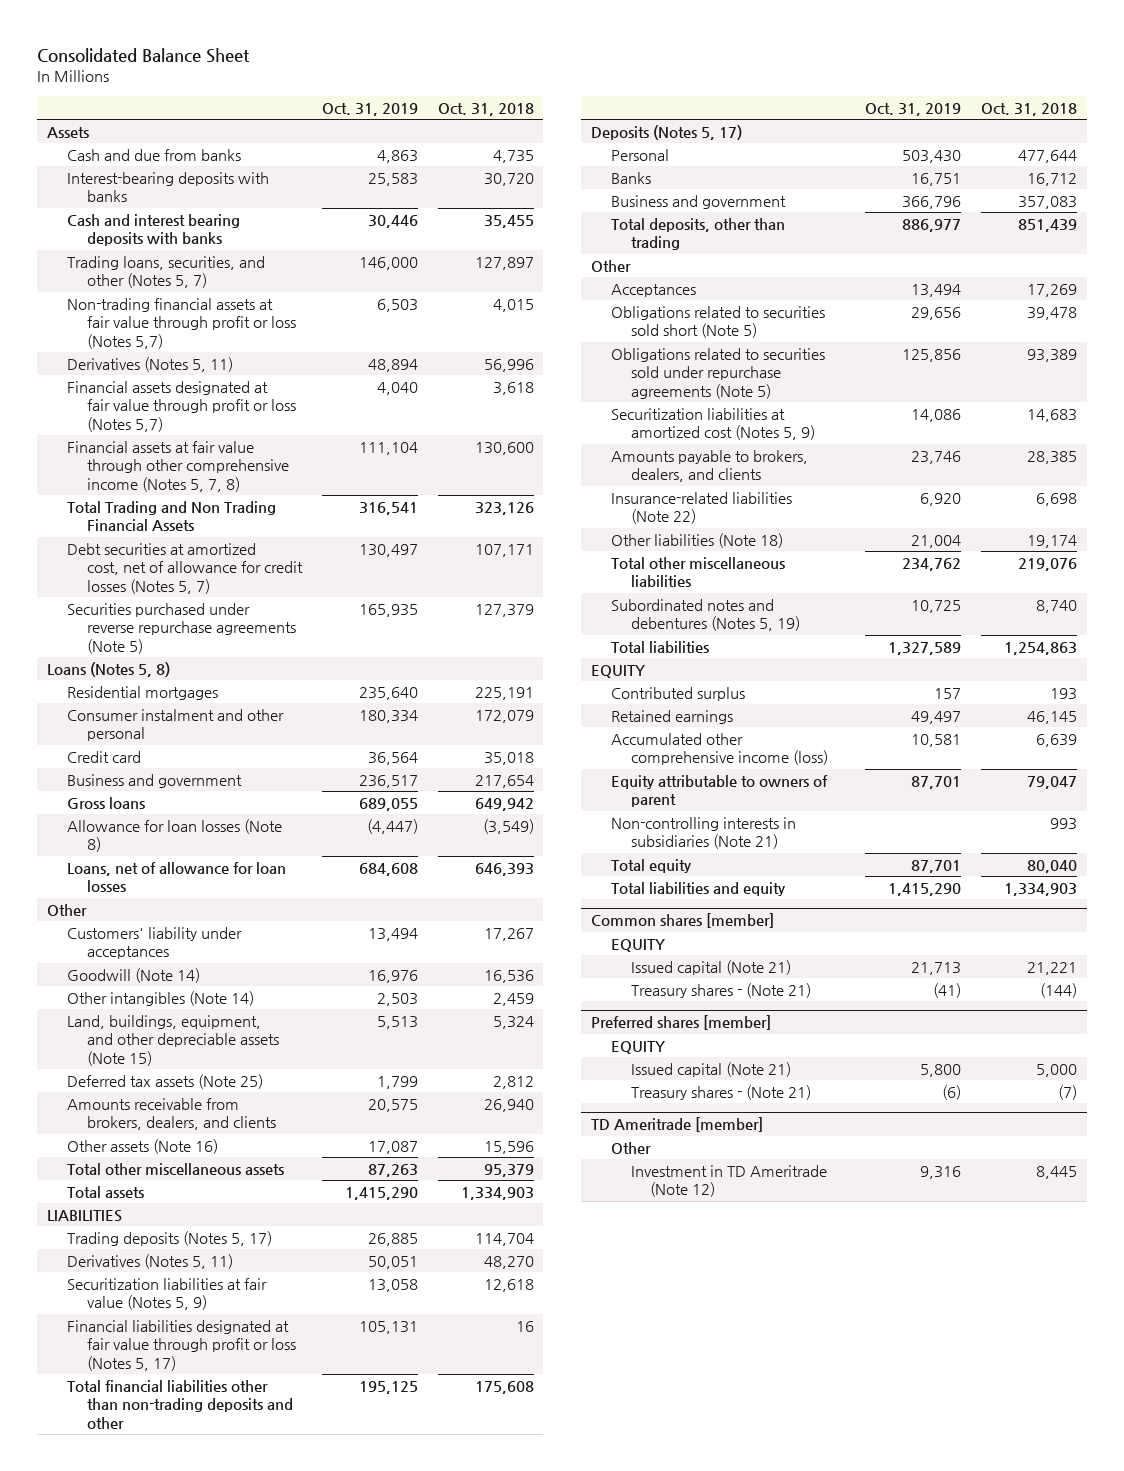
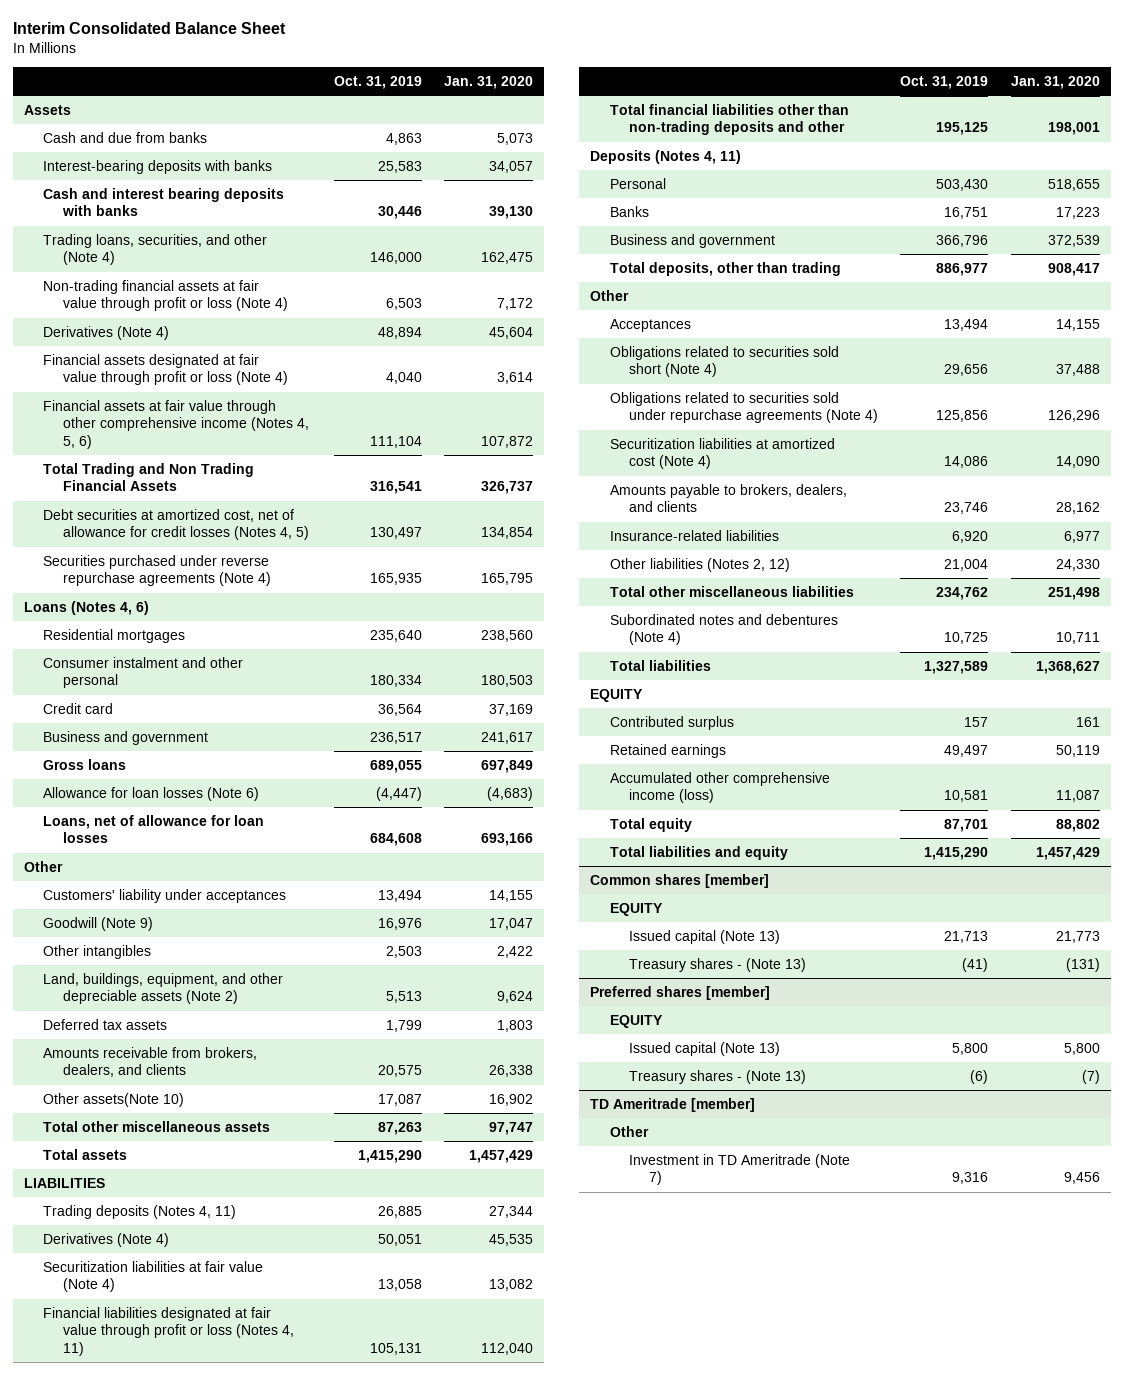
- Consolidated Balance Sheet
+ Interim Consolidated Balance Sheet
- | Oct. 31, 2019 | Oct. 31, 2018
+ | Oct. 31, 2019 | Jan. 31, 2020
- Trading loans, securities, and other (Notes 5, 7) | 146,000 | 127,897
- Non-trading financial assets at fair value through profit or loss (Notes 5,7) | 6,503 | 4,015
- Derivatives (Notes 5, 11) | 48,894 | 56,996
- Financial assets designated at fair value through profit or loss (Notes 5,7) | 4,040 | 3,618
- Financial assets at fair value through other comprehensive income (Notes 5, 7, 8) | 111,104 | 130,600
+ Trading loans, securities, and other (Note 4) | 146,000 | 162,475
+ Non-trading financial assets at fair value through profit or loss (Note 4) | 6,503 | 7,172
+ Derivatives (Note 4) | 48,894 | 45,604
+ Financial assets designated at fair value through profit or loss (Note 4) | 4,040 | 3,614
+ Financial assets at fair value through other comprehensive income (Notes 4, 5, 6) | 111,104 | 107,872
- Debt securities at amortized cost, net of allowance for credit losses (Notes 5, 7) | 130,497 | 107,171
- Securities purchased under reverse repurchase agreements (Note 5) | 165,935 | 127,379
- Loans (Notes 5, 8)
+ Debt securities at amortized cost, net of allowance for credit losses (Notes 4, 5) | 130,497 | 134,854
+ Securities purchased under reverse repurchase agreements (Note 4) | 165,935 | 165,795
+ Loans (Notes 4, 6)
- Allowance for loan losses (Note 8) | (4,447) | (3,549)
+ Allowance for loan losses (Note 6) | (4,447) | (4,683)
- Goodwill (Note 14) | 16,976 | 16,536
- Other intangibles (Note 14) | 2,503 | 2,459
- Land, buildings, equipment, and other depreciable assets (Note 15) | 5,513 | 5,324
- Deferred tax assets (Note 25) | 1,799 | 2,812
+ Goodwill (Note 9) | 16,976 | 17,047
+ Other intangibles | 2,503 | 2,422
+ Land, buildings, equipment, and other depreciable assets (Note 2) | 5,513 | 9,624
+ Deferred tax assets | 1,799 | 1,803
- Other assets (Note 16) | 17,087 | 15,596
+ Other assets(Note 10) | 17,087 | 16,902
- Trading deposits (Notes 5, 17) | 26,885 | 114,704
- Derivatives (Notes 5, 11) | 50,051 | 48,270
- Securitization liabilities at fair value (Notes 5, 9) | 13,058 | 12,618
- Financial liabilities designated at fair value through profit or loss (Notes 5, 17) | 105,131 | 16
+ Trading deposits (Notes 4, 11) | 26,885 | 27,344
+ Derivatives (Note 4) | 50,051 | 45,535
+ Securitization liabilities at fair value (Note 4) | 13,058 | 13,082
+ Financial liabilities designated at fair value through profit or loss (Notes 4, 11) | 105,131 | 112,040
- Deposits (Notes 5, 17)
+ Deposits (Notes 4, 11)
- Obligations related to securities sold short (Note 5) | 29,656 | 39,478
- Obligations related to securities sold under repurchase agreements (Note 5) | 125,856 | 93,389
- Securitization liabilities at amortized cost (Notes 5, 9) | 14,086 | 14,683
+ Obligations related to securities sold short (Note 4) | 29,656 | 37,488
+ Obligations related to securities sold under repurchase agreements (Note 4) | 125,856 | 126,296
+ Securitization liabilities at amortized cost (Note 4) | 14,086 | 14,090
- Insurance-related liabilities (Note 22) | 6,920 | 6,698
- Other liabilities (Note 18) | 21,004 | 19,174
+ Insurance-related liabilities | 6,920 | 6,977
+ Other liabilities (Notes 2, 12) | 21,004 | 24,330
- Subordinated notes and debentures (Notes 5, 19) | 10,725 | 8,740
+ Subordinated notes and debentures (Note 4) | 10,725 | 10,711
- Equity attributable to owners of parent | 87,701 | 79,047
- Non-controlling interests in subsidiaries (Note 21) | | 993
@ Common shares [member]
- Issued capital (Note 21) | 21,713 | 21,221
- Treasury shares - (Note 21) | (41) | (144)
+ Issued capital (Note 13) | 21,713 | 21,773
+ Treasury shares - (Note 13) | (41) | (131)
@ Preferred shares [member]
- Issued capital (Note 21) | 5,800 | 5,000
- Treasury shares - (Note 21) | (6) | (7)
+ Issued capital (Note 13) | 5,800 | 5,800
+ Treasury shares - (Note 13) | (6) | (7)
@ TD Ameritrade [member]
- Investment in TD Ameritrade (Note 12) | 9,316 | 8,445
+ Investment in TD Ameritrade (Note 7) | 9,316 | 9,456

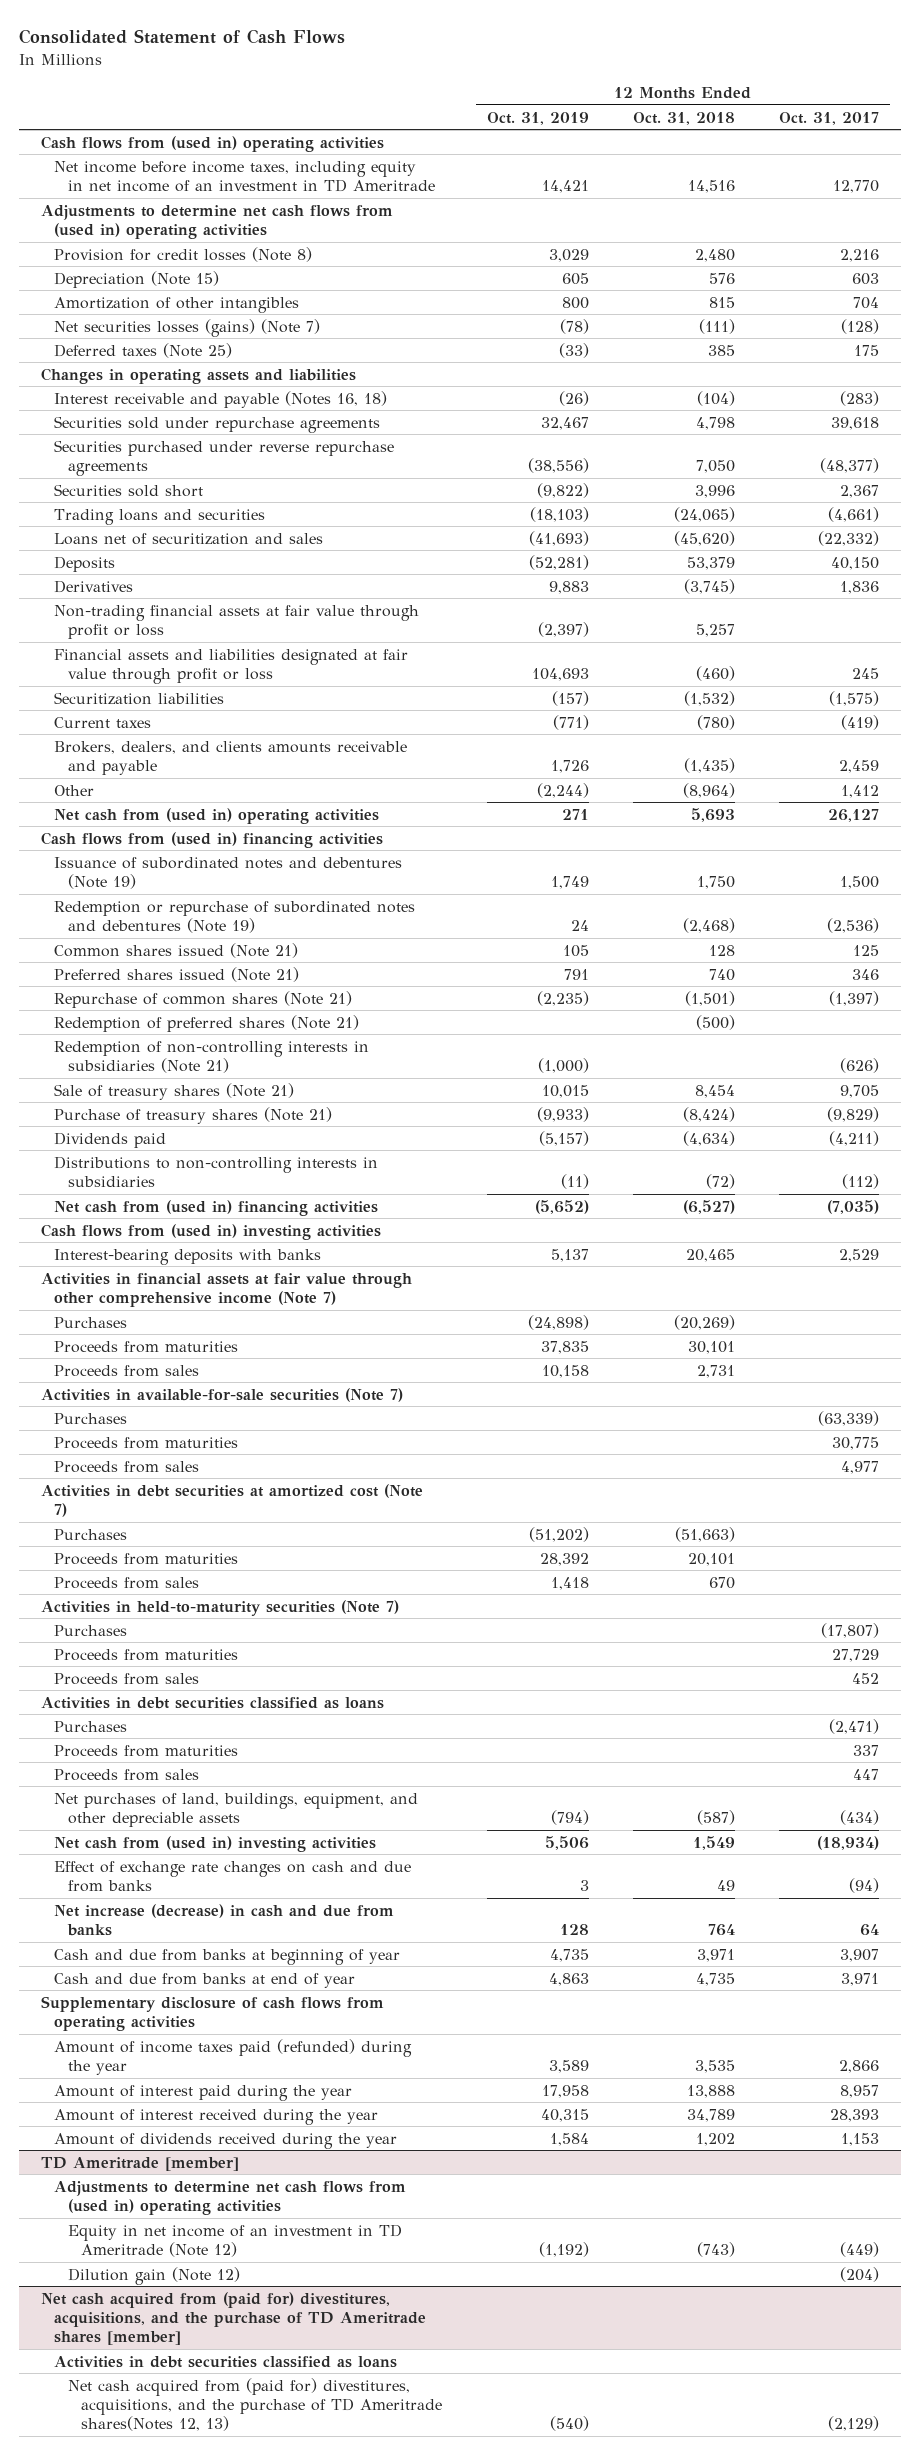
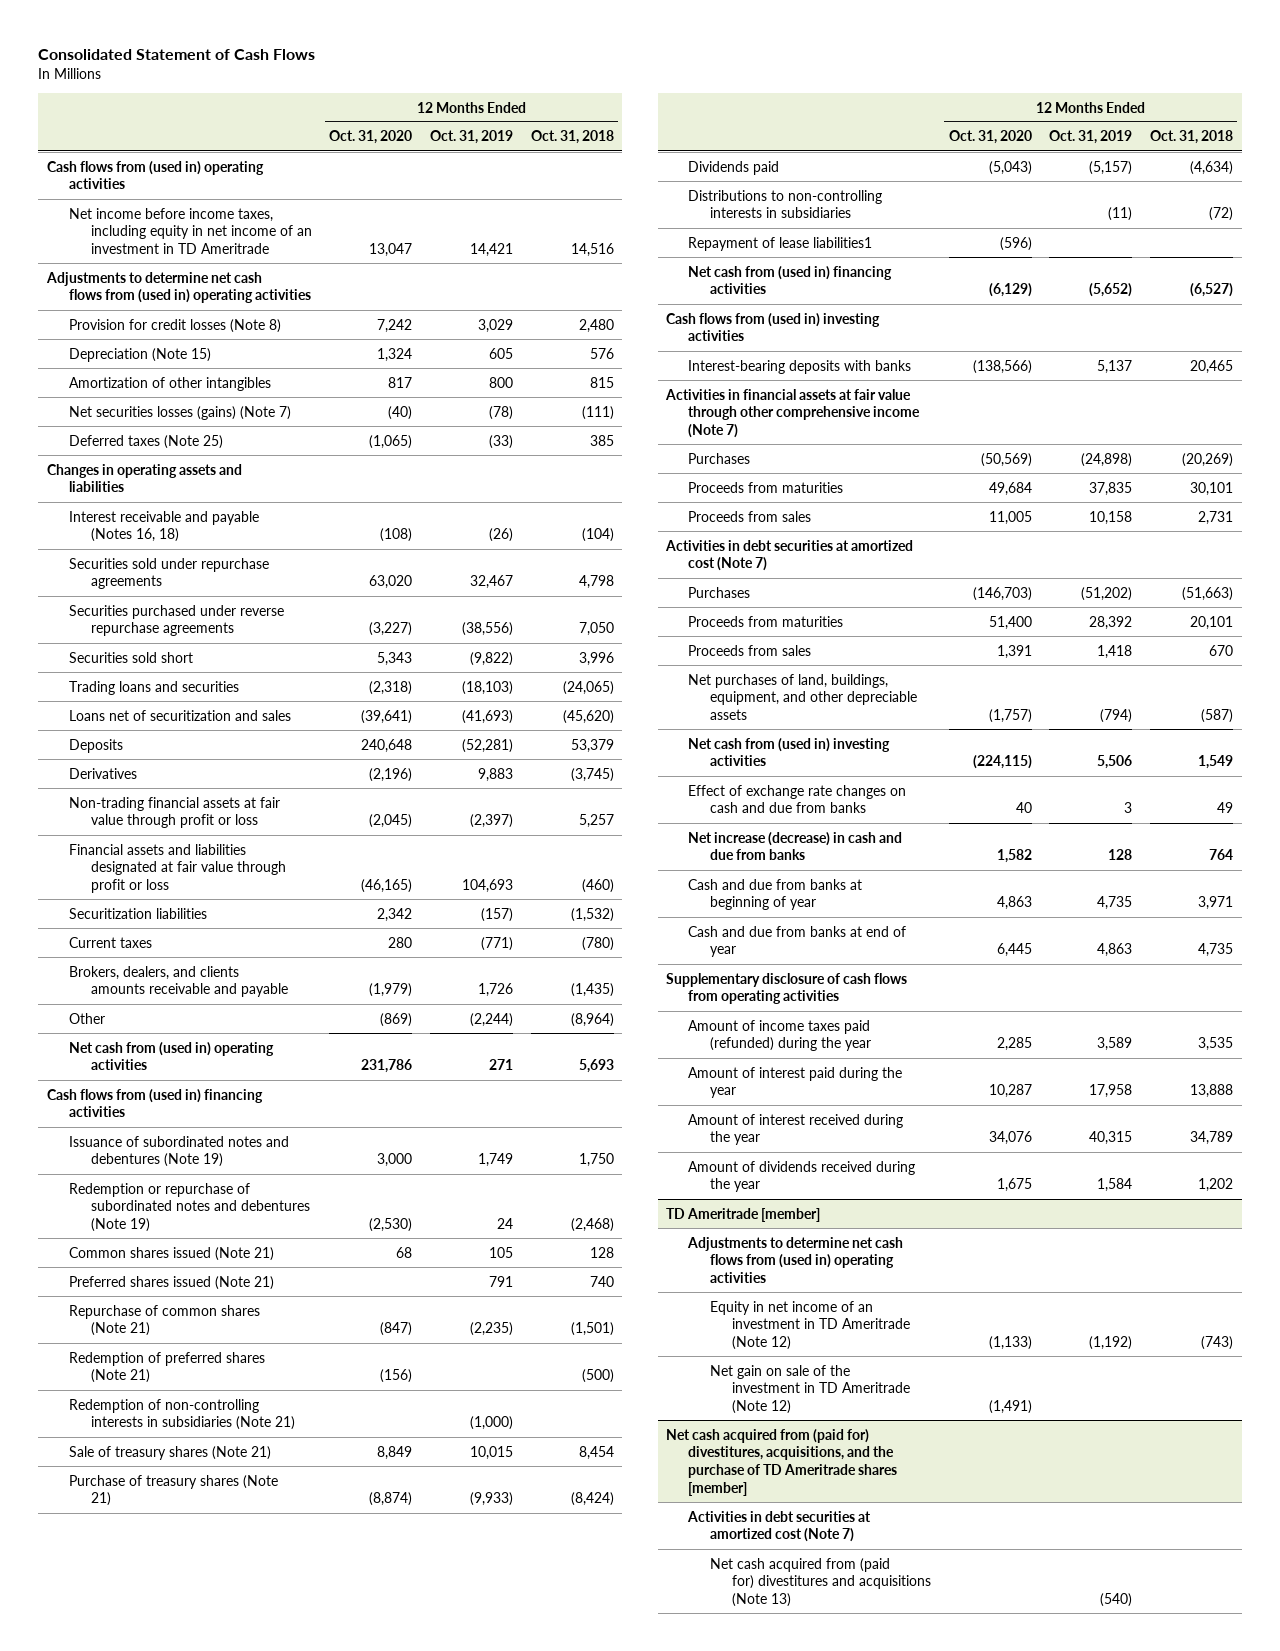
- | 12 Months Ended Oct. 31, 2019 | 12 Months Ended Oct. 31, 2018 | 12 Months Ended Oct. 31, 2017
+ | 12 Months Ended Oct. 31, 2020 | 12 Months Ended Oct. 31, 2019 | 12 Months Ended Oct. 31, 2018
+ Repayment of lease liabilities1 | (596) | |
- Activities in available-for-sale securities (Note 7)
- Purchases | | | (63,339)
- Proceeds from maturities | | | 30,775
- Proceeds from sales | | | 4,977
- Activities in held-to-maturity securities (Note 7)
- Purchases | | | (17,807)
- Proceeds from maturities | | | 27,729
- Proceeds from sales | | | 452
- Activities in debt securities classified as loans
- Purchases | | | (2,471)
- Proceeds from maturities | | | 337
- Proceeds from sales | | | 447
@ TD Ameritrade [member]
- Dilution gain (Note 12) | | | (204)
+ Net gain on sale of the investment in TD Ameritrade (Note 12) | (1,491) | |
@ Net cash acquired from (paid for) divestitures, acquisitions, and the purchase of TD Ameritrade shares [member]
- Activities in debt securities classified as loans
- Net cash acquired from (paid for) divestitures, acquisitions, and the purchase of TD Ameritrade shares(Notes 12, 13) | (540) | | (2,129)
+ Activities in debt securities at amortized cost (Note 7)
+ Net cash acquired from (paid for) divestitures and acquisitions (Note 13) | | (540) |

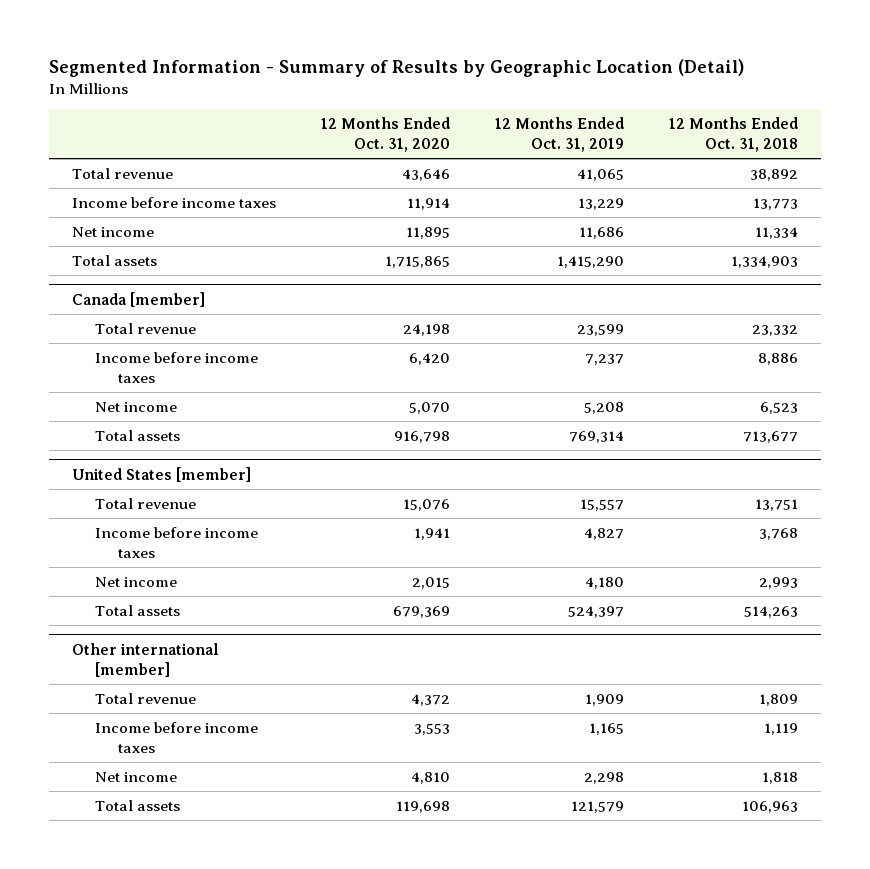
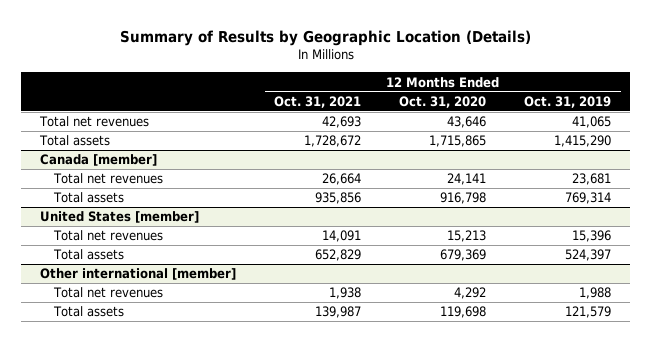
- Segmented Information - Summary of Results by Geographic Location (Detail)
+ Summary of Results by Geographic Location (Details)
- | 12 Months Ended Oct. 31, 2020 | 12 Months Ended Oct. 31, 2019 | 12 Months Ended Oct. 31, 2018
+ | 12 Months Ended Oct. 31, 2021 | 12 Months Ended Oct. 31, 2020 | 12 Months Ended Oct. 31, 2019
- Total revenue | 43,646 | 41,065 | 38,892
- Income before income taxes | 11,914 | 13,229 | 13,773
- Net income | 11,895 | 11,686 | 11,334
+ Total net revenues | 42,693 | 43,646 | 41,065
@ Canada [member]
- Total revenue | 24,198 | 23,599 | 23,332
- Income before income taxes | 6,420 | 7,237 | 8,886
- Net income | 5,070 | 5,208 | 6,523
+ Total net revenues | 26,664 | 24,141 | 23,681
@ United States [member]
- Total revenue | 15,076 | 15,557 | 13,751
- Income before income taxes | 1,941 | 4,827 | 3,768
- Net income | 2,015 | 4,180 | 2,993
+ Total net revenues | 14,091 | 15,213 | 15,396
@ Other international [member]
- Total revenue | 4,372 | 1,909 | 1,809
- Income before income taxes | 3,553 | 1,165 | 1,119
- Net income | 4,810 | 2,298 | 1,818
+ Total net revenues | 1,938 | 4,292 | 1,988

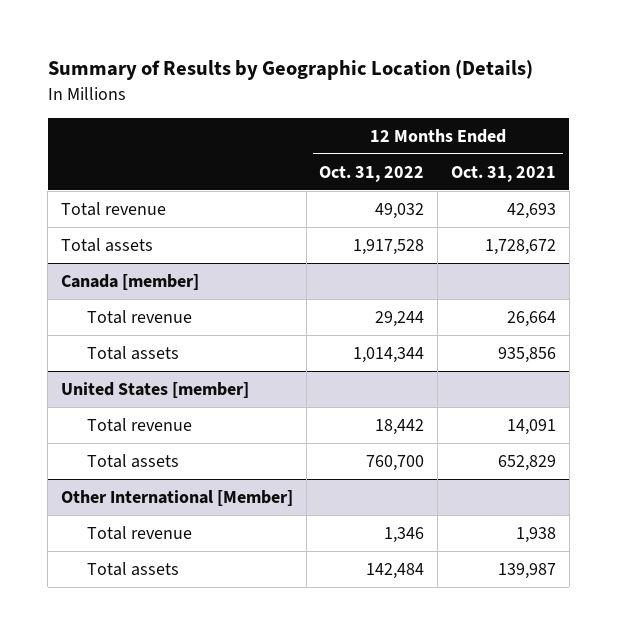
- | 12 Months Ended Oct. 31, 2021 | 12 Months Ended Oct. 31, 2020 | 12 Months Ended Oct. 31, 2019
+ | 12 Months Ended Oct. 31, 2022 | 12 Months Ended Oct. 31, 2021
- Total net revenues | 42,693 | 43,646 | 41,065
+ Total revenue | 49,032 | 42,693
@ Canada [member]
- Total net revenues | 26,664 | 24,141 | 23,681
+ Total revenue | 29,244 | 26,664
@ United States [member]
- Total net revenues | 14,091 | 15,213 | 15,396
+ Total revenue | 18,442 | 14,091
- Other international [member]
- Total net revenues | 1,938 | 4,292 | 1,988
+ Other International [Member]
+ Total revenue | 1,346 | 1,938

